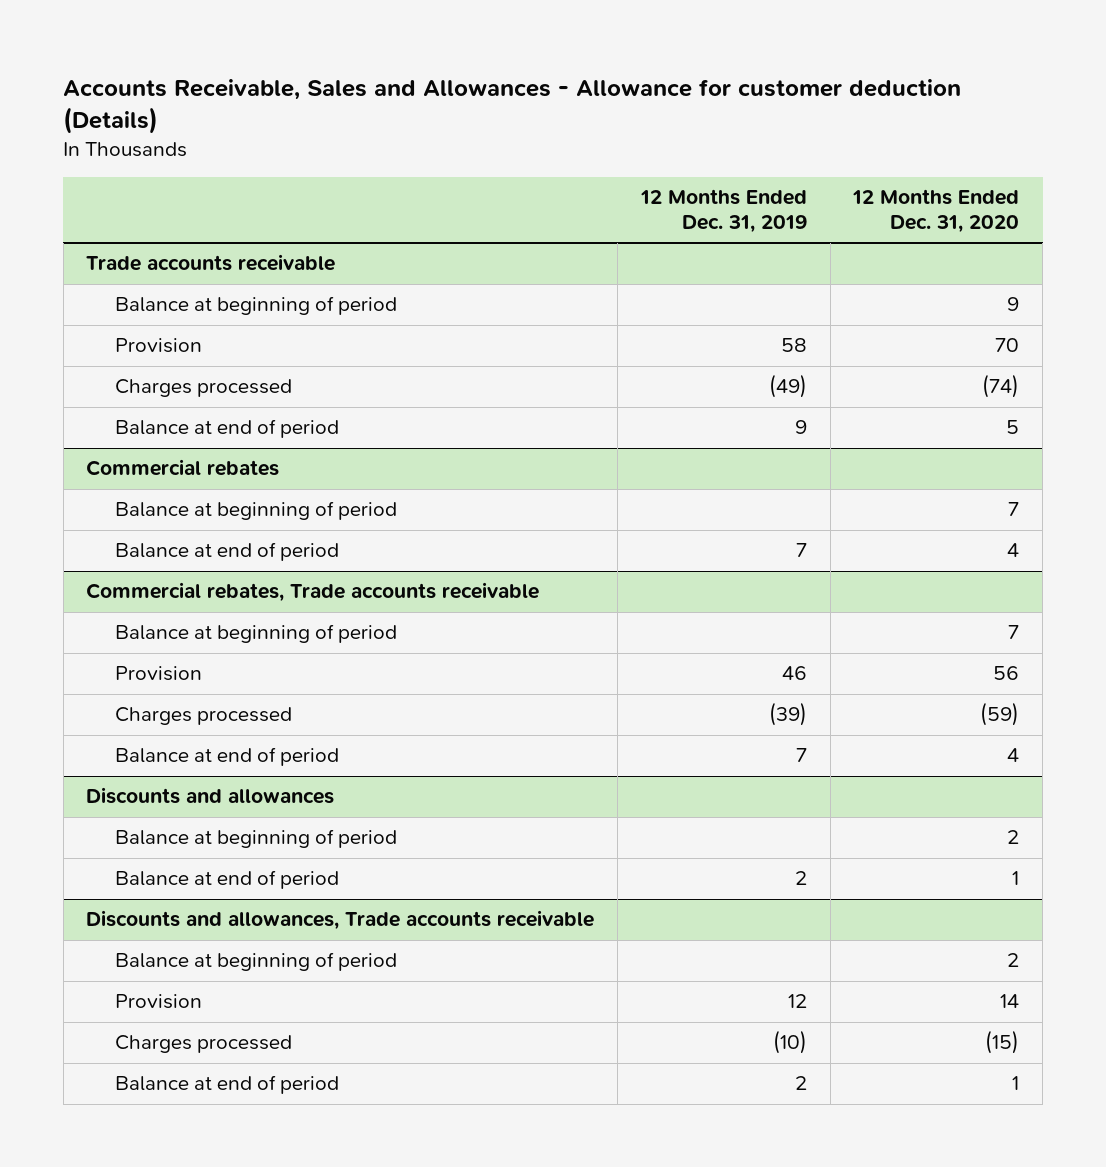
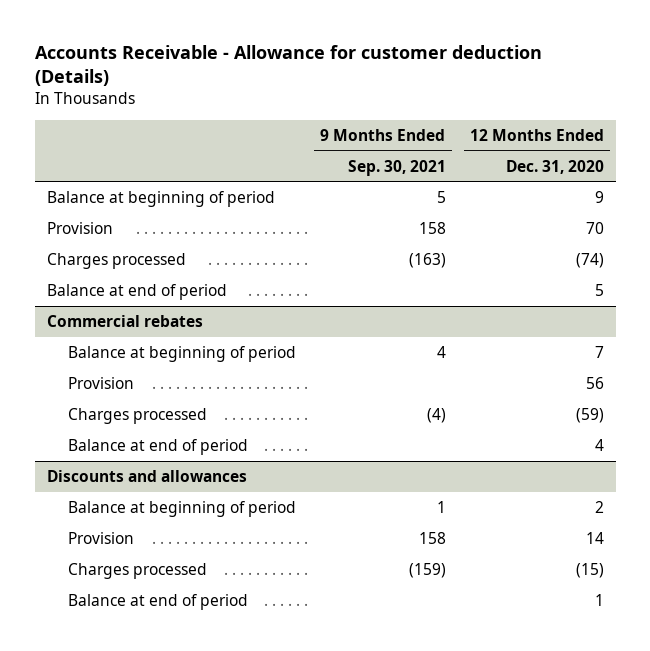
- Accounts Receivable, Sales and Allowances - Allowance for customer deduction (Details)
+ Accounts Receivable - Allowance for customer deduction (Details)
- | 12 Months Ended Dec. 31, 2019 | 12 Months Ended Dec. 31, 2020
+ | 9 Months Ended Sep. 30, 2021 | 12 Months Ended Dec. 31, 2020
- Trade accounts receivable
@ Commercial rebates
- Balance at end of period | 7 | 4
- Commercial rebates, Trade accounts receivable
- Balance at beginning of period | | 7
@ Discounts and allowances
- Balance at end of period | 2 | 1
- Discounts and allowances, Trade accounts receivable
- Balance at beginning of period | | 2

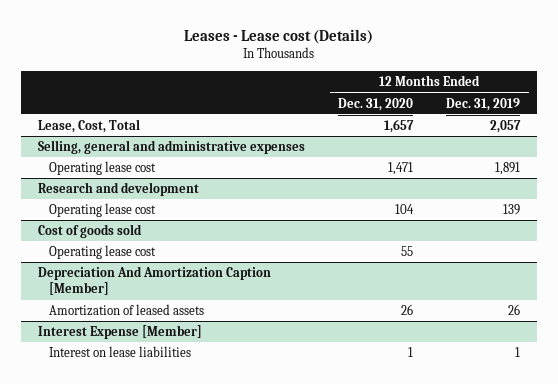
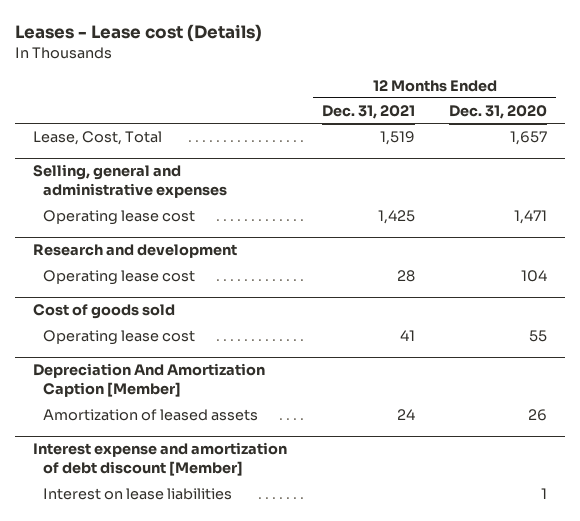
- | 12 Months Ended Dec. 31, 2020 | 12 Months Ended Dec. 31, 2019
+ | 12 Months Ended Dec. 31, 2021 | 12 Months Ended Dec. 31, 2020
- Interest Expense [Member]
+ Interest expense and amortization of debt discount [Member]

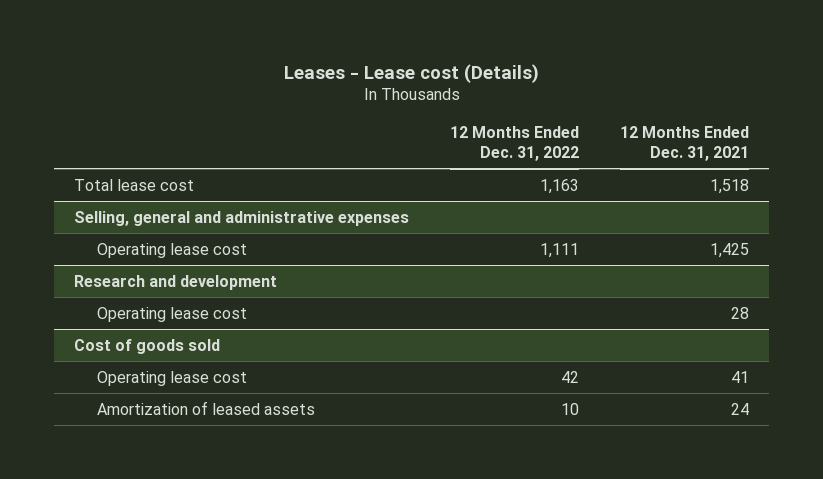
- | 12 Months Ended Dec. 31, 2021 | 12 Months Ended Dec. 31, 2020
+ | 12 Months Ended Dec. 31, 2022 | 12 Months Ended Dec. 31, 2021
- Lease, Cost, Total | 1,519 | 1,657
+ Total lease cost | 1,163 | 1,518
- Depreciation And Amortization Caption [Member]
- Interest expense and amortization of debt discount [Member]
- Interest on lease liabilities | | 1

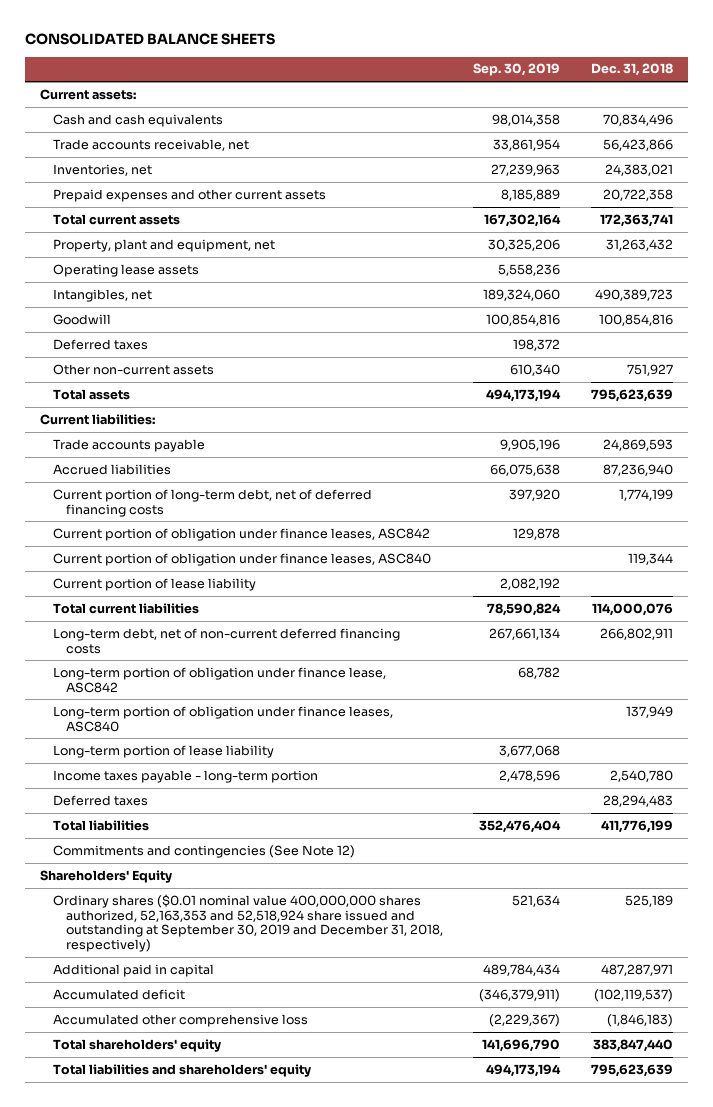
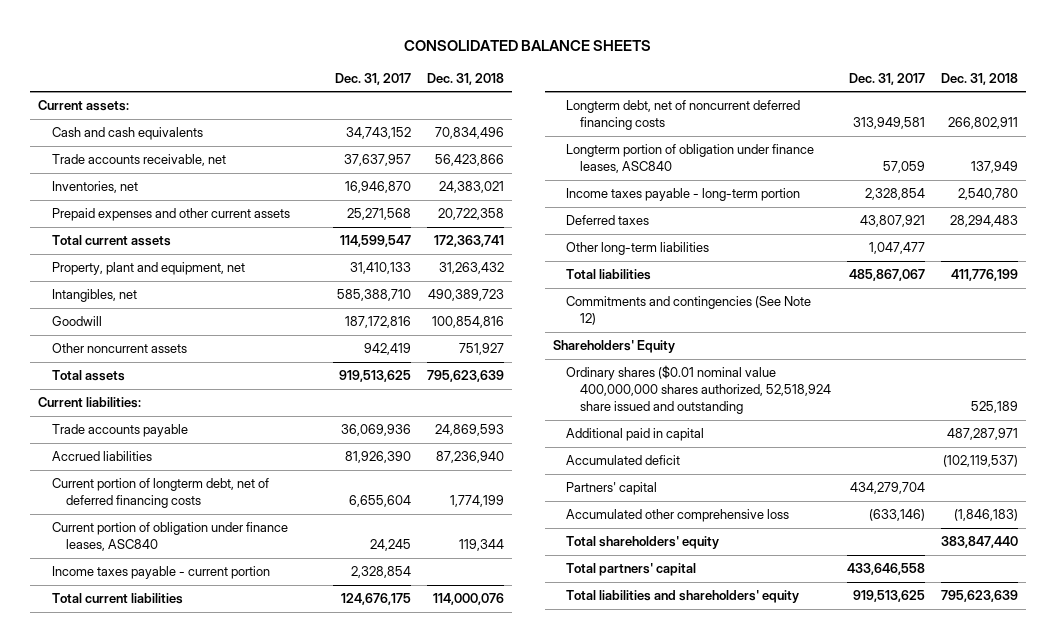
- | Sep. 30, 2019 | Dec. 31, 2018
+ | Dec. 31, 2017 | Dec. 31, 2018
- Operating lease assets | 5,558,236 |
- Deferred taxes | 198,372 |
- Other non-current assets | 610,340 | 751,927
+ Other noncurrent assets | 942,419 | 751,927
- Current portion of long-term debt, net of deferred financing costs | 397,920 | 1,774,199
- Current portion of obligation under finance leases, ASC842 | 129,878 |
+ Current portion of longterm debt, net of deferred financing costs | 6,655,604 | 1,774,199
- Current portion of lease liability | 2,082,192 |
+ Income taxes payable - current portion | 2,328,854 |
- Long-term debt, net of non-current deferred financing costs | 267,661,134 | 266,802,911
- Long-term portion of obligation under finance lease, ASC842 | 68,782 |
- Long-term portion of obligation under finance leases, ASC840 | | 137,949
- Long-term portion of lease liability | 3,677,068 |
+ Longterm debt, net of noncurrent deferred financing costs | 313,949,581 | 266,802,911
+ Longterm portion of obligation under finance leases, ASC840 | 57,059 | 137,949
+ Other long-term liabilities | 1,047,477 |
- Ordinary shares ($0.01 nominal value 400,000,000 shares authorized, 52,163,353 and 52,518,924 share issued and outstanding at September 30, 2019 and December 31, 2018, respectively) | 521,634 | 525,189
+ Ordinary shares ($0.01 nominal value 400,000,000 shares authorized, 52,518,924 share issued and outstanding | | 525,189
+ Partners' capital | 434,279,704 |
+ Total partners' capital | 433,646,558 |

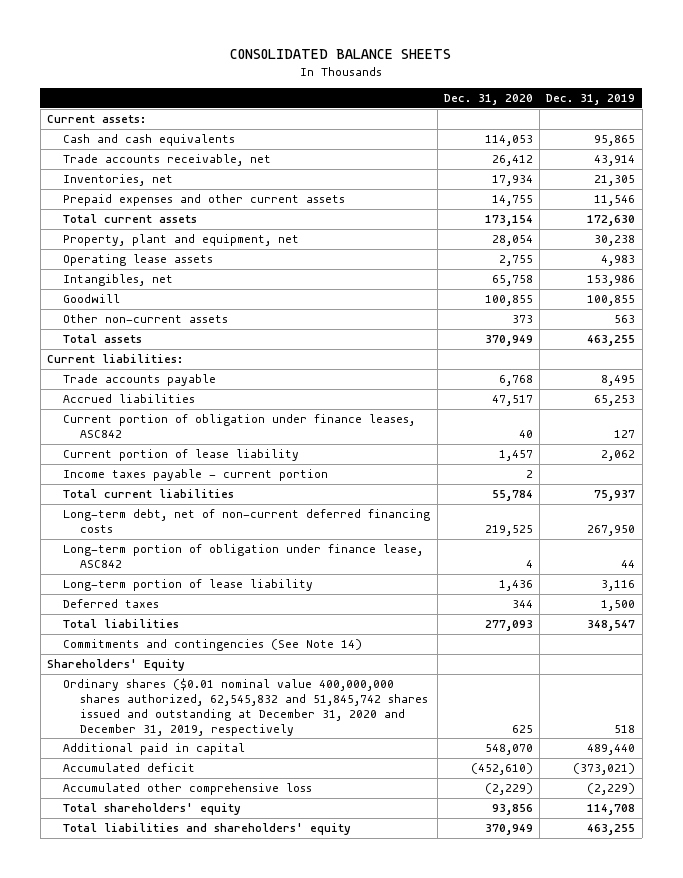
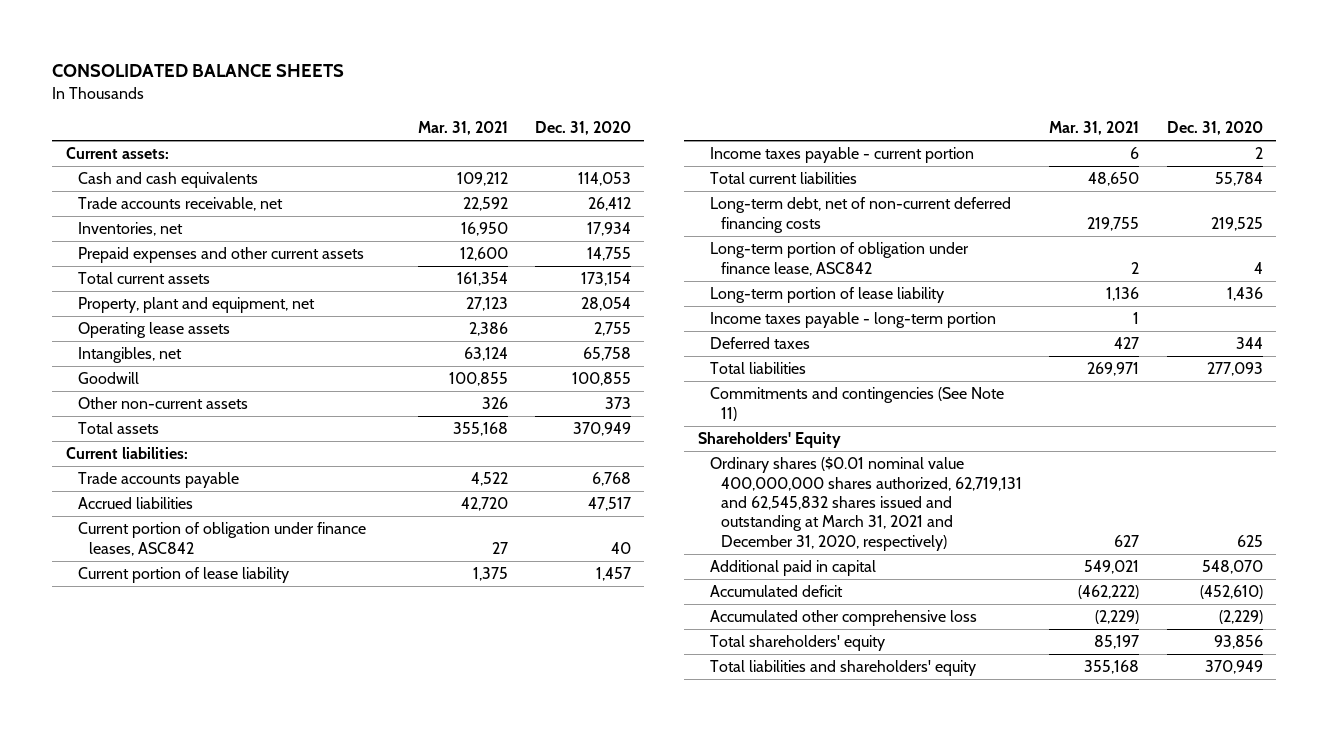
- | Dec. 31, 2020 | Dec. 31, 2019
+ | Mar. 31, 2021 | Dec. 31, 2020
+ Income taxes payable - long-term portion | 1 |
- Commitments and contingencies (See Note 14)
+ Commitments and contingencies (See Note 11)
- Ordinary shares ($0.01 nominal value 400,000,000 shares authorized, 62,545,832 and 51,845,742 shares issued and outstanding at December 31, 2020 and December 31, 2019, respectively | 625 | 518
+ Ordinary shares ($0.01 nominal value 400,000,000 shares authorized, 62,719,131 and 62,545,832 shares issued and outstanding at March 31, 2021 and December 31, 2020, respectively) | 627 | 625

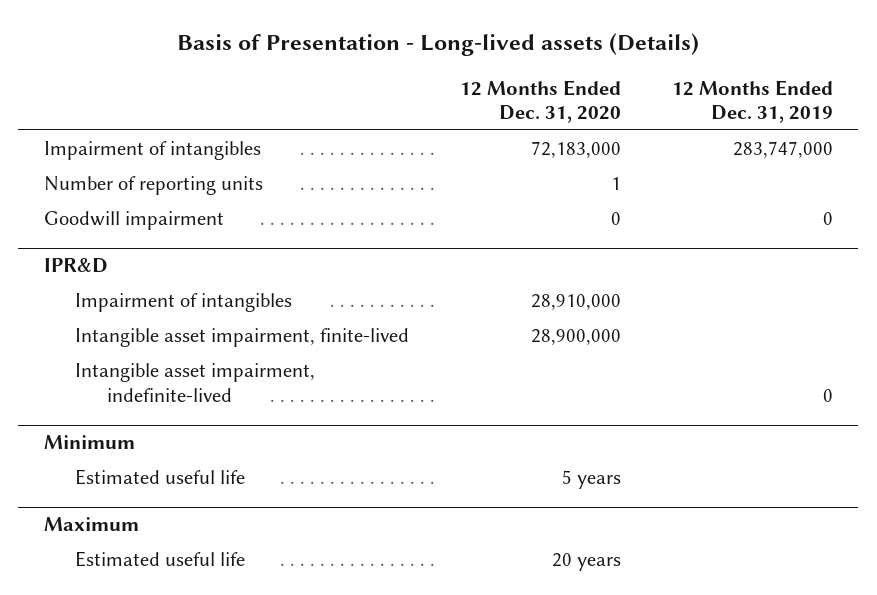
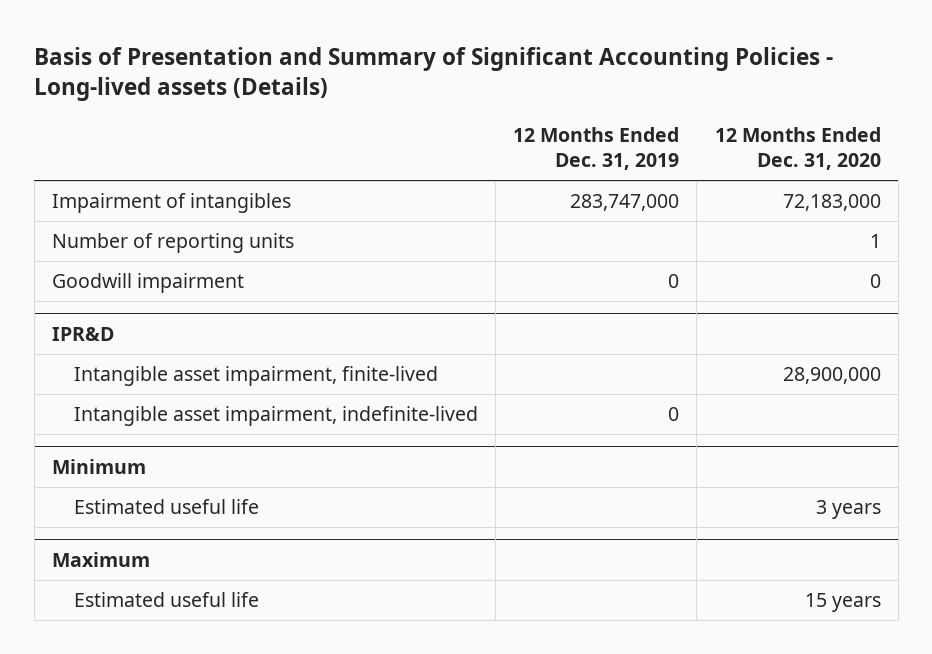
- Basis of Presentation - Long-lived assets (Details)
+ Basis of Presentation and Summary of Significant Accounting Policies - Long-lived assets (Details)
- | 12 Months Ended Dec. 31, 2020 | 12 Months Ended Dec. 31, 2019
+ | 12 Months Ended Dec. 31, 2019 | 12 Months Ended Dec. 31, 2020
@ IPR&D
- Impairment of intangibles | 28,910,000 |
@ Minimum
- Estimated useful life | 5 years |
+ Estimated useful life | | 3 years
@ Maximum
- Estimated useful life | 20 years |
+ Estimated useful life | | 15 years

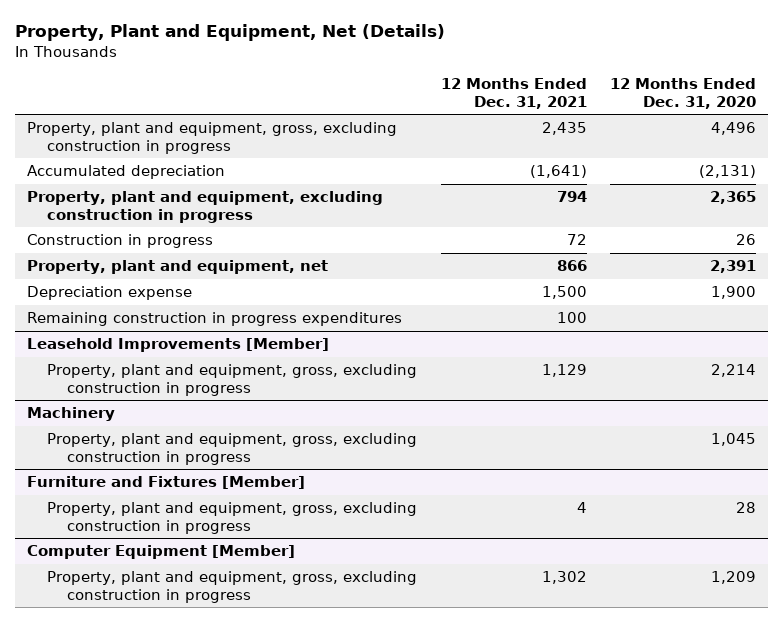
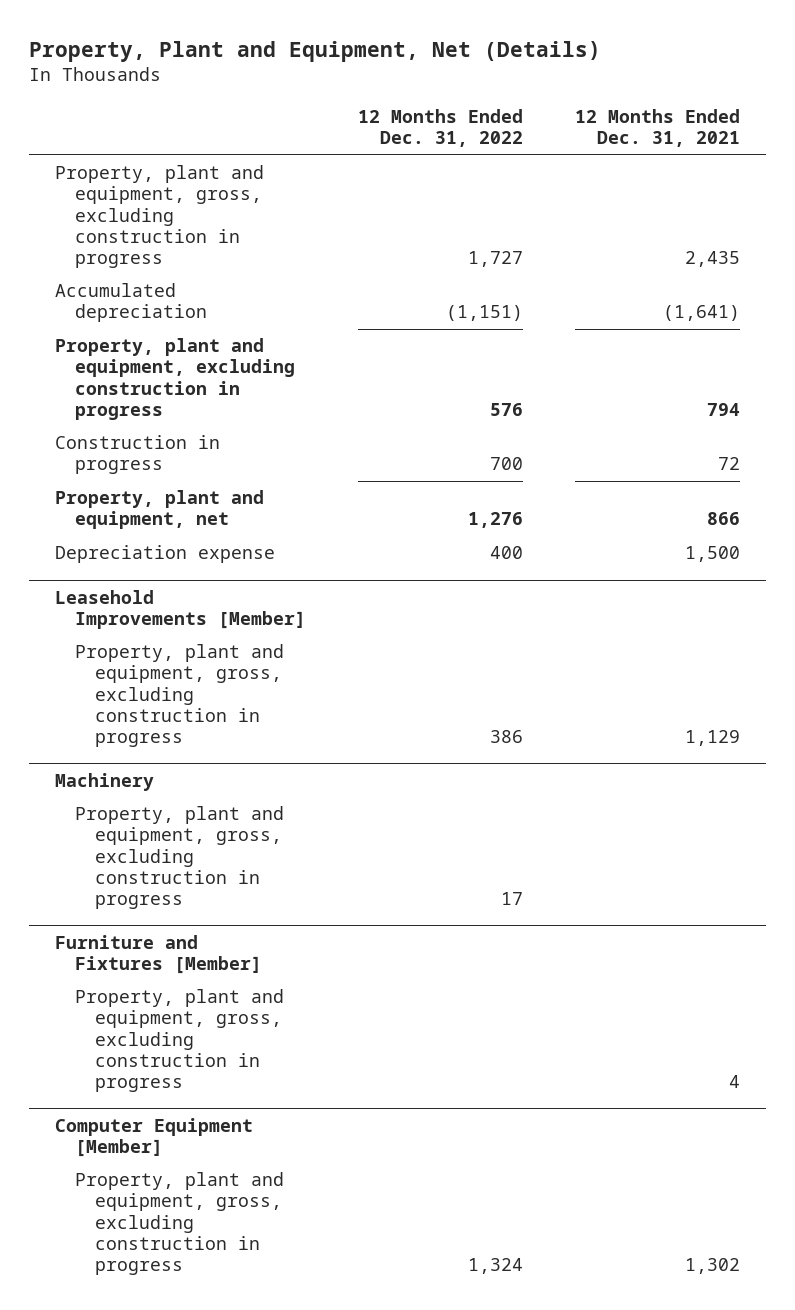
- | 12 Months Ended Dec. 31, 2021 | 12 Months Ended Dec. 31, 2020
+ | 12 Months Ended Dec. 31, 2022 | 12 Months Ended Dec. 31, 2021
- Remaining construction in progress expenditures | 100 |

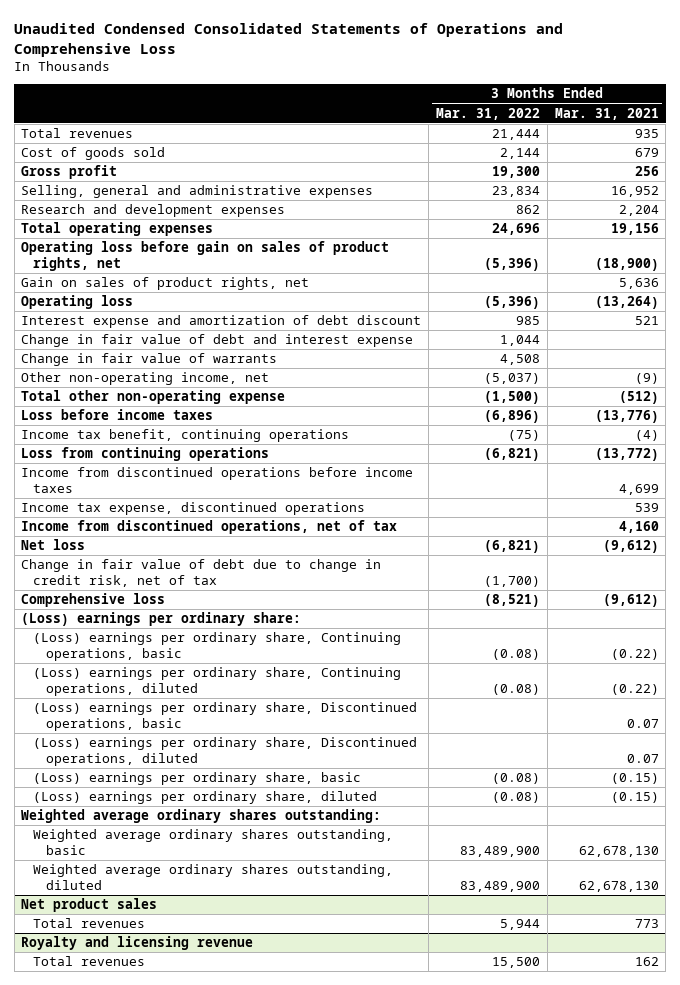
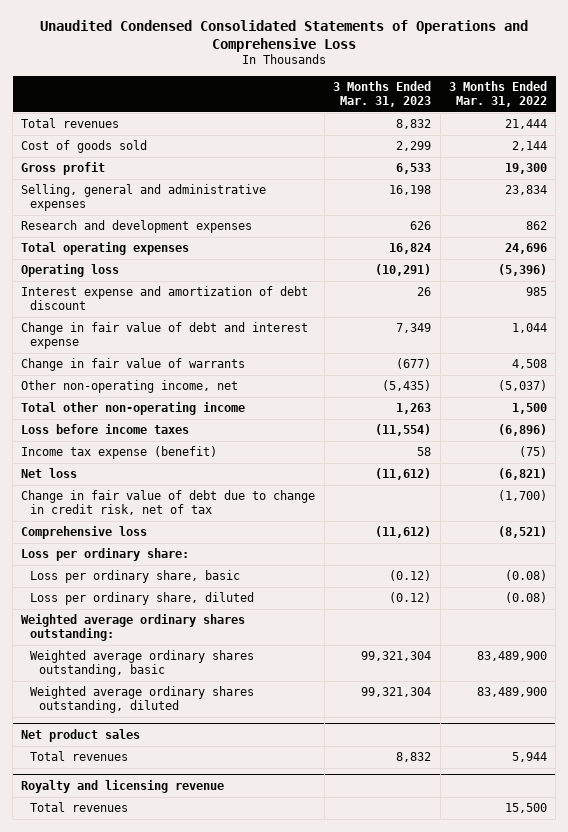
- | 3 Months Ended Mar. 31, 2022 | 3 Months Ended Mar. 31, 2021
+ | 3 Months Ended Mar. 31, 2023 | 3 Months Ended Mar. 31, 2022
- Operating loss before gain on sales of product rights, net | (5,396) | (18,900)
- Gain on sales of product rights, net | | 5,636
- Total other non-operating expense | (1,500) | (512)
+ Total other non-operating income | 1,263 | 1,500
- Income tax benefit, continuing operations | (75) | (4)
- Loss from continuing operations | (6,821) | (13,772)
- Income from discontinued operations before income taxes | | 4,699
- Income tax expense, discontinued operations | | 539
- Income from discontinued operations, net of tax | | 4,160
+ Income tax expense (benefit) | 58 | (75)
- (Loss) earnings per ordinary share:
- (Loss) earnings per ordinary share, Continuing operations, basic | (0.08) | (0.22)
- (Loss) earnings per ordinary share, Continuing operations, diluted | (0.08) | (0.22)
- (Loss) earnings per ordinary share, Discontinued operations, basic | | 0.07
- (Loss) earnings per ordinary share, Discontinued operations, diluted | | 0.07
- (Loss) earnings per ordinary share, basic | (0.08) | (0.15)
- (Loss) earnings per ordinary share, diluted | (0.08) | (0.15)
+ Loss per ordinary share:
+ Loss per ordinary share, basic | (0.12) | (0.08)
+ Loss per ordinary share, diluted | (0.12) | (0.08)

